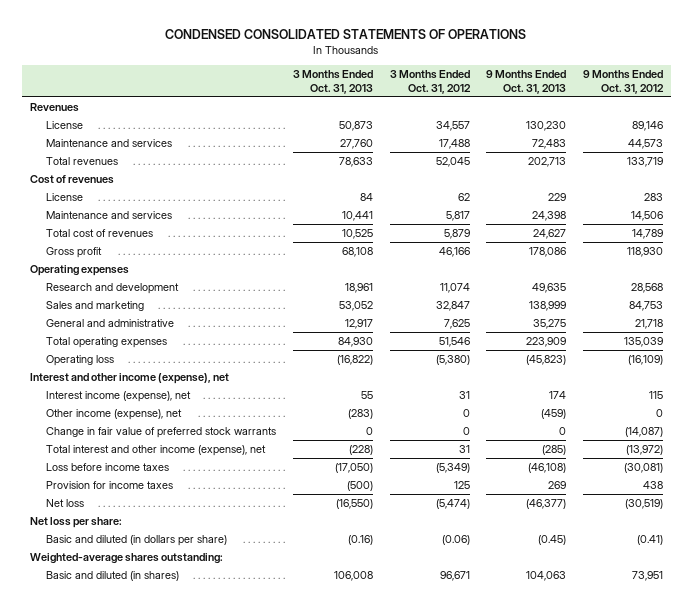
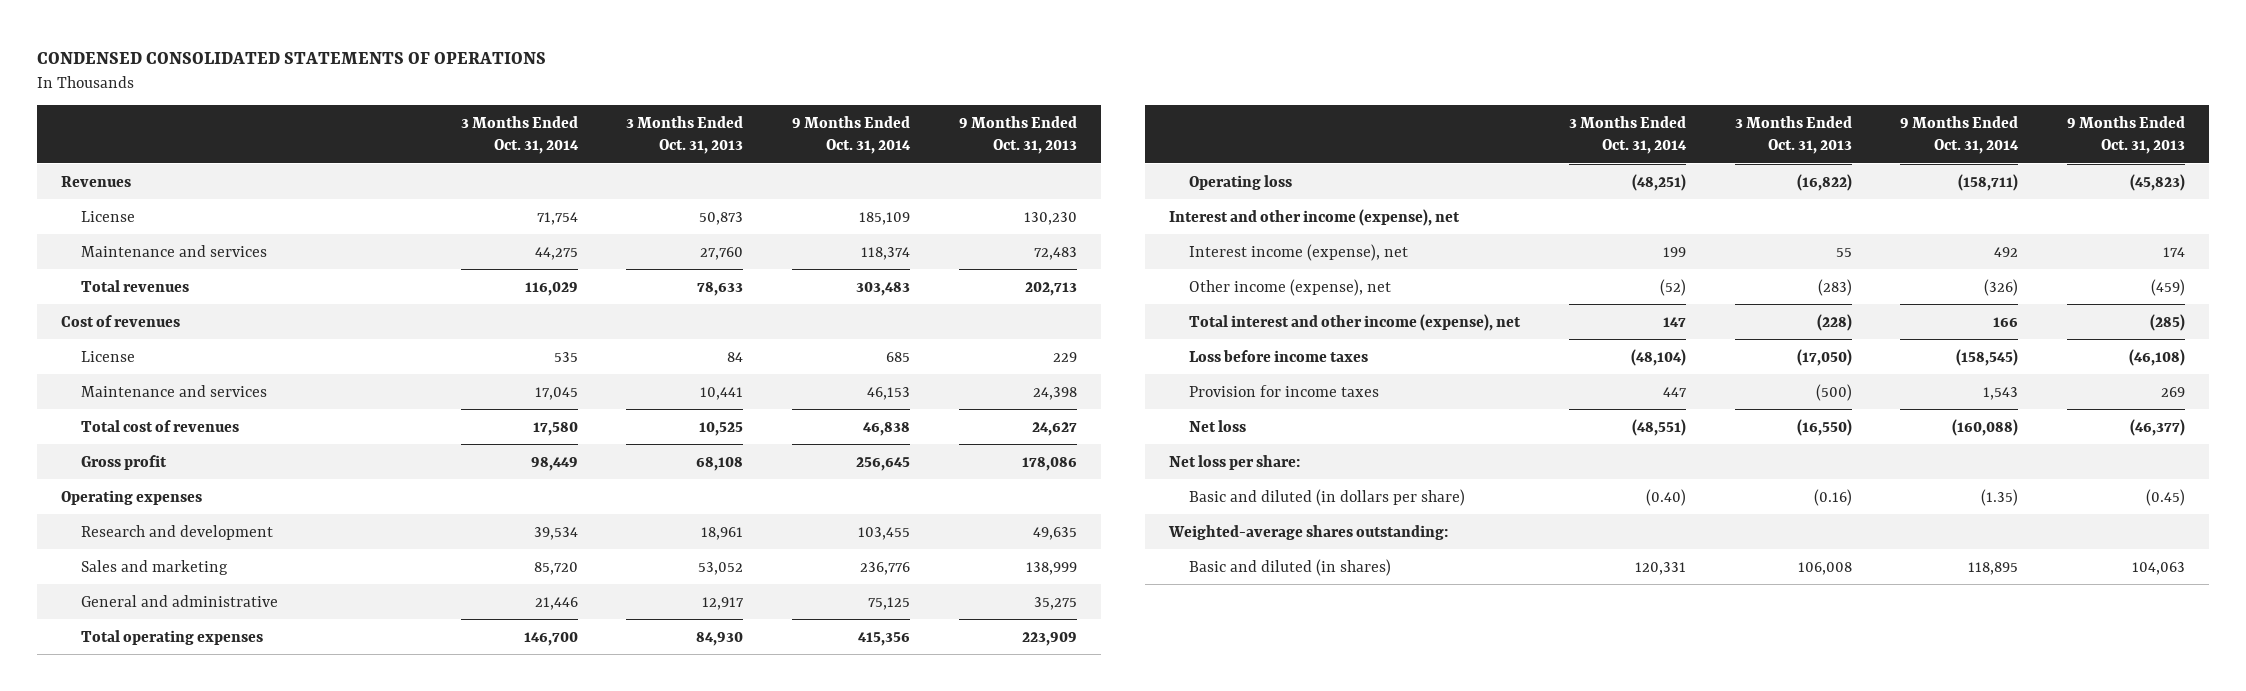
- | 3 Months Ended Oct. 31, 2013 | 3 Months Ended Oct. 31, 2012 | 9 Months Ended Oct. 31, 2013 | 9 Months Ended Oct. 31, 2012
+ | 3 Months Ended Oct. 31, 2014 | 3 Months Ended Oct. 31, 2013 | 9 Months Ended Oct. 31, 2014 | 9 Months Ended Oct. 31, 2013
- Change in fair value of preferred stock warrants | 0 | 0 | 0 | (14,087)

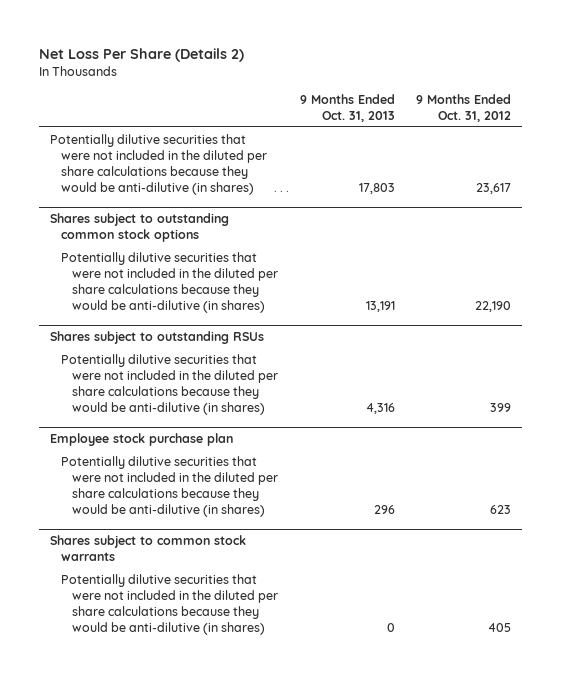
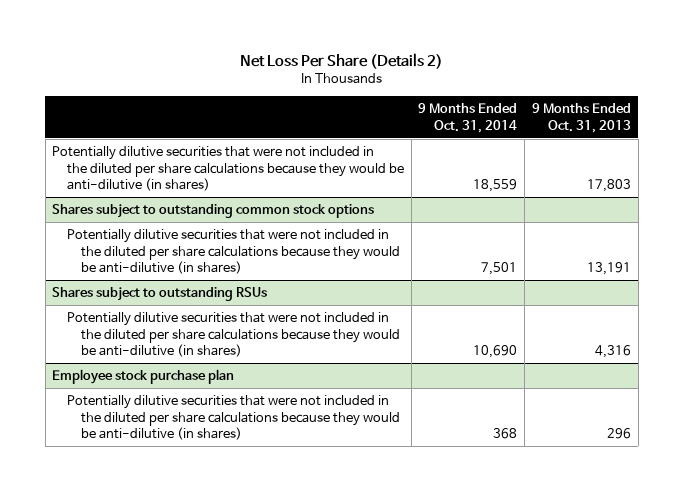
- | 9 Months Ended Oct. 31, 2013 | 9 Months Ended Oct. 31, 2012
+ | 9 Months Ended Oct. 31, 2014 | 9 Months Ended Oct. 31, 2013
- Shares subject to common stock warrants
- Potentially dilutive securities that were not included in the diluted per share calculations because they would be anti-dilutive (in shares) | 0 | 405

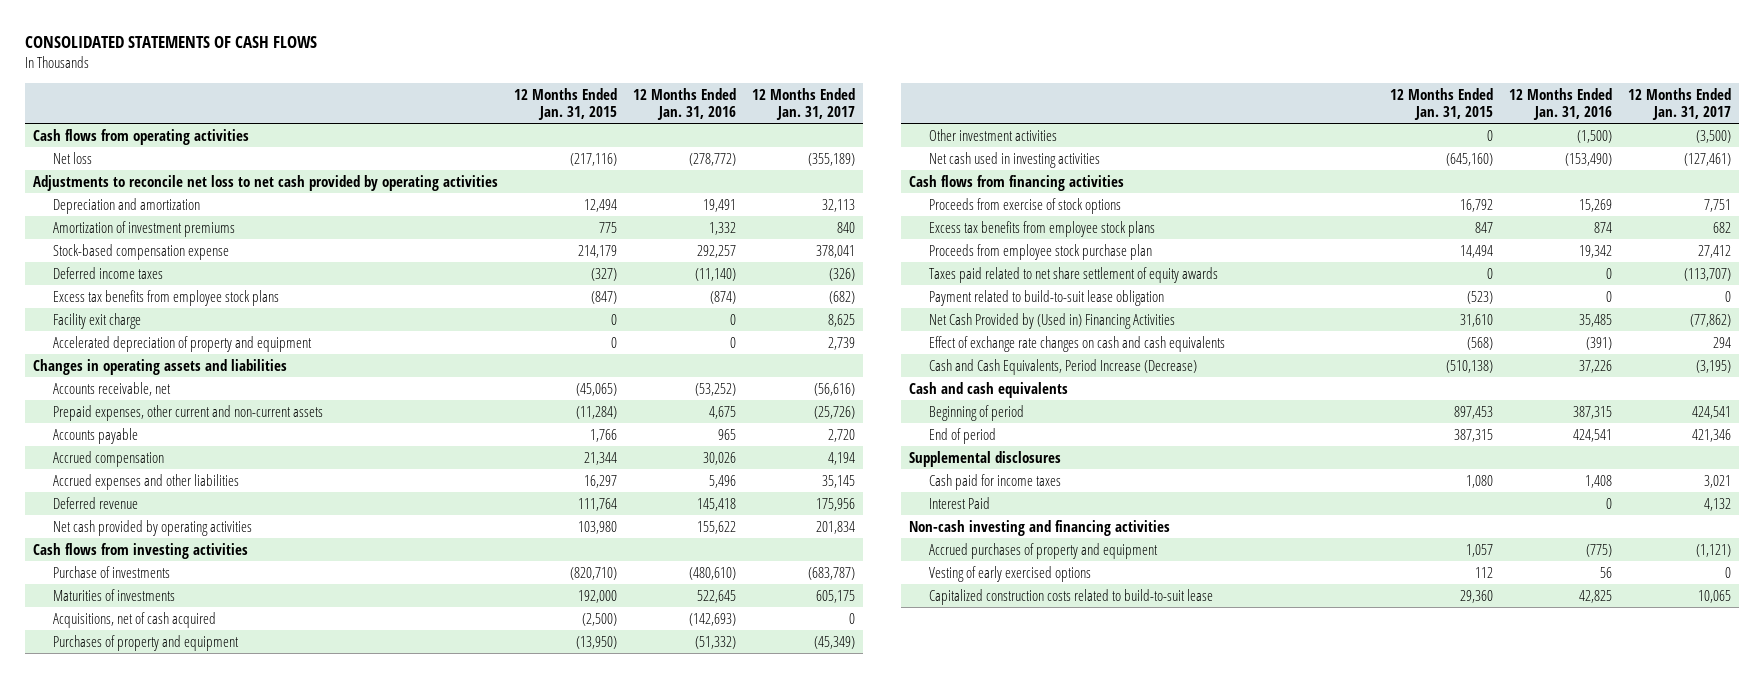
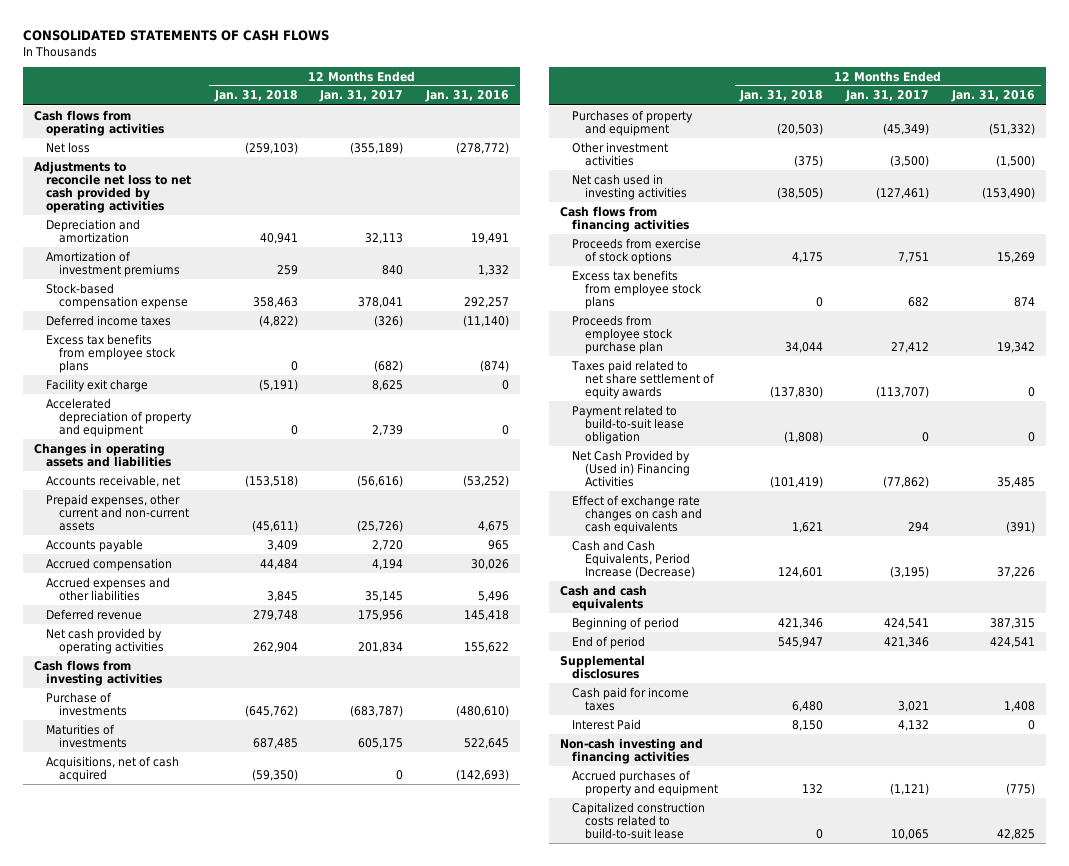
- | 12 Months Ended Jan. 31, 2015 | 12 Months Ended Jan. 31, 2016 | 12 Months Ended Jan. 31, 2017
+ | 12 Months Ended Jan. 31, 2018 | 12 Months Ended Jan. 31, 2017 | 12 Months Ended Jan. 31, 2016
- Vesting of early exercised options | 112 | 56 | 0

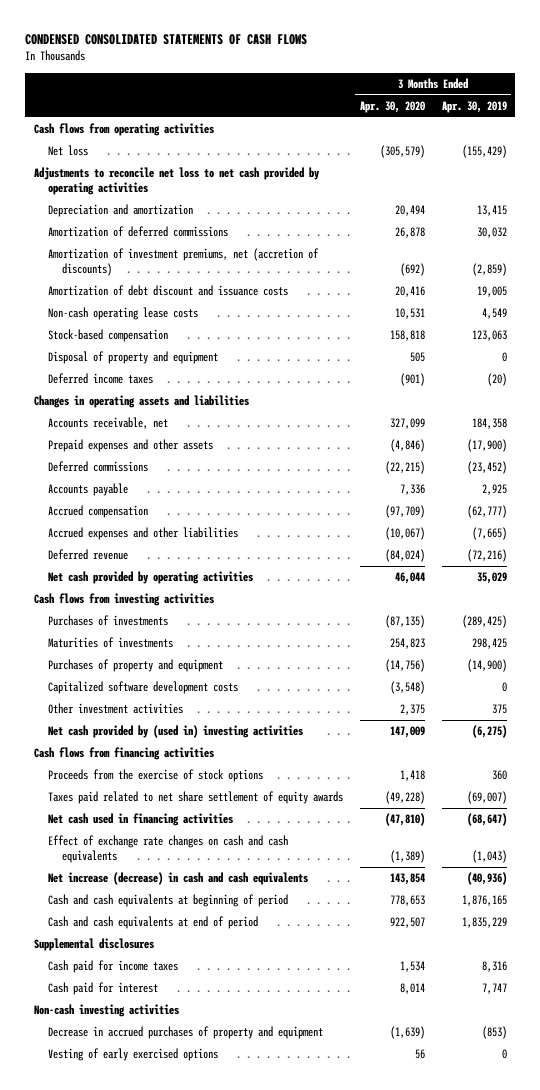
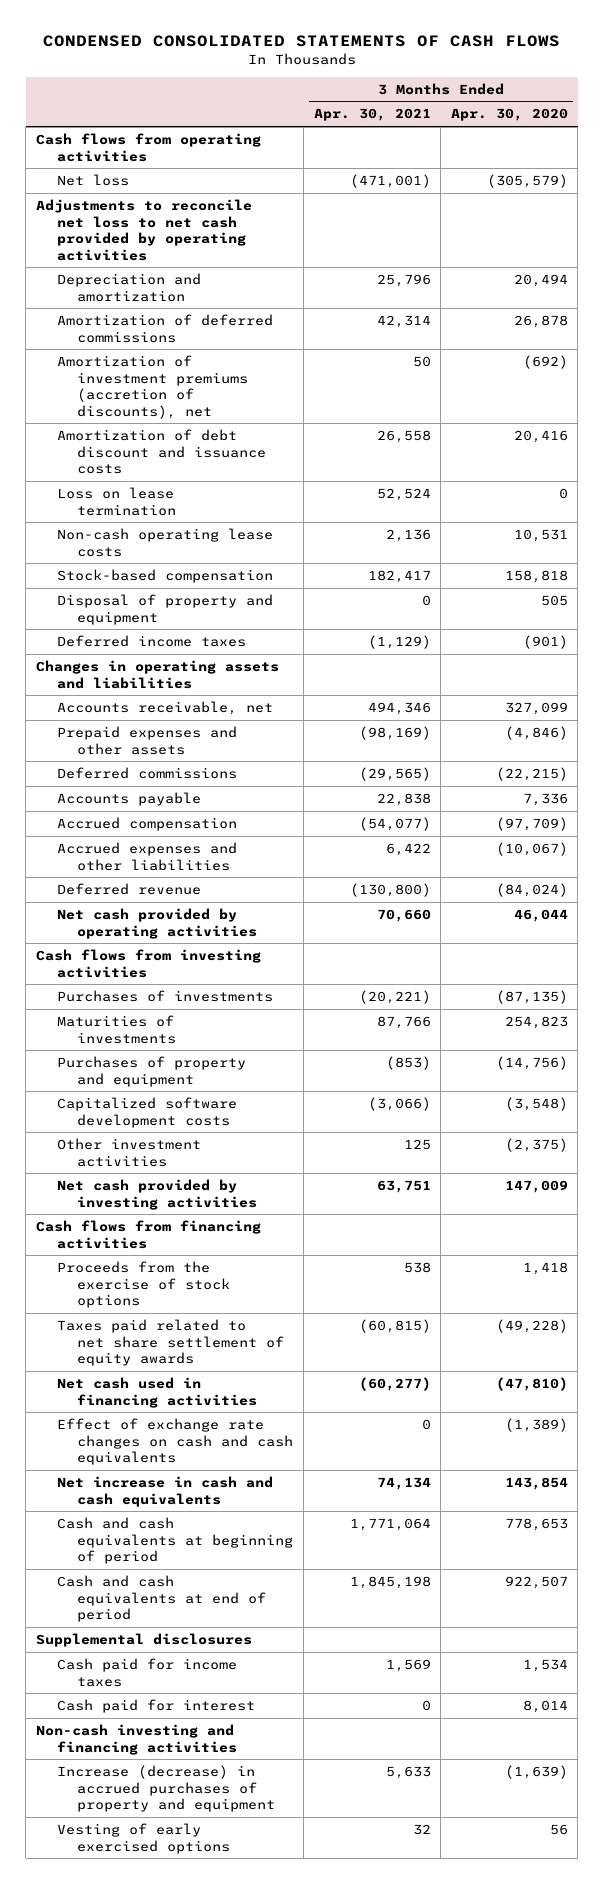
- | 3 Months Ended Apr. 30, 2020 | 3 Months Ended Apr. 30, 2019
+ | 3 Months Ended Apr. 30, 2021 | 3 Months Ended Apr. 30, 2020
- Amortization of investment premiums, net (accretion of discounts) | (692) | (2,859)
+ Amortization of investment premiums (accretion of discounts), net | 50 | (692)
+ Loss on lease termination | 52,524 | 0
- Other investment activities | 2,375 | 375
- Net cash provided by (used in) investing activities | 147,009 | (6,275)
+ Other investment activities | 125 | (2,375)
+ Net cash provided by investing activities | 63,751 | 147,009
- Net increase (decrease) in cash and cash equivalents | 143,854 | (40,936)
+ Net increase in cash and cash equivalents | 74,134 | 143,854
- Non-cash investing activities
- Decrease in accrued purchases of property and equipment | (1,639) | (853)
+ Non-cash investing and financing activities
+ Increase (decrease) in accrued purchases of property and equipment | 5,633 | (1,639)

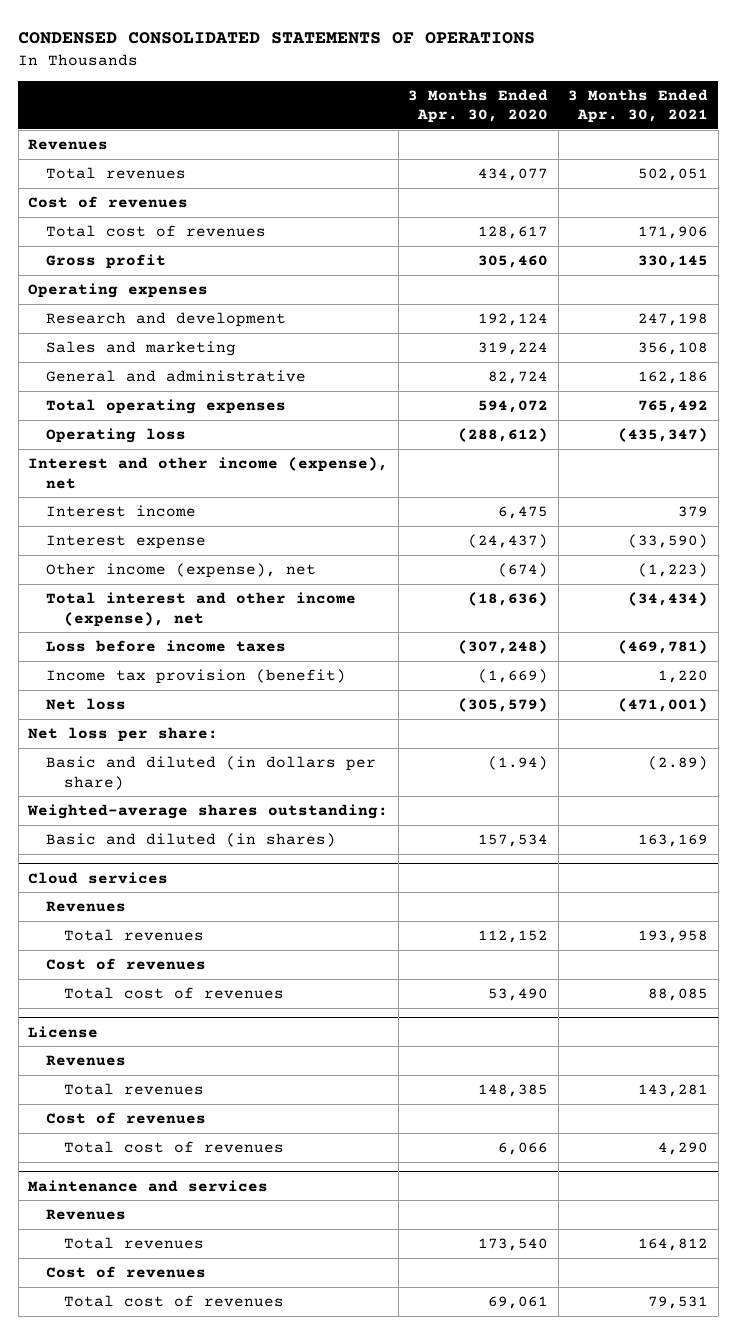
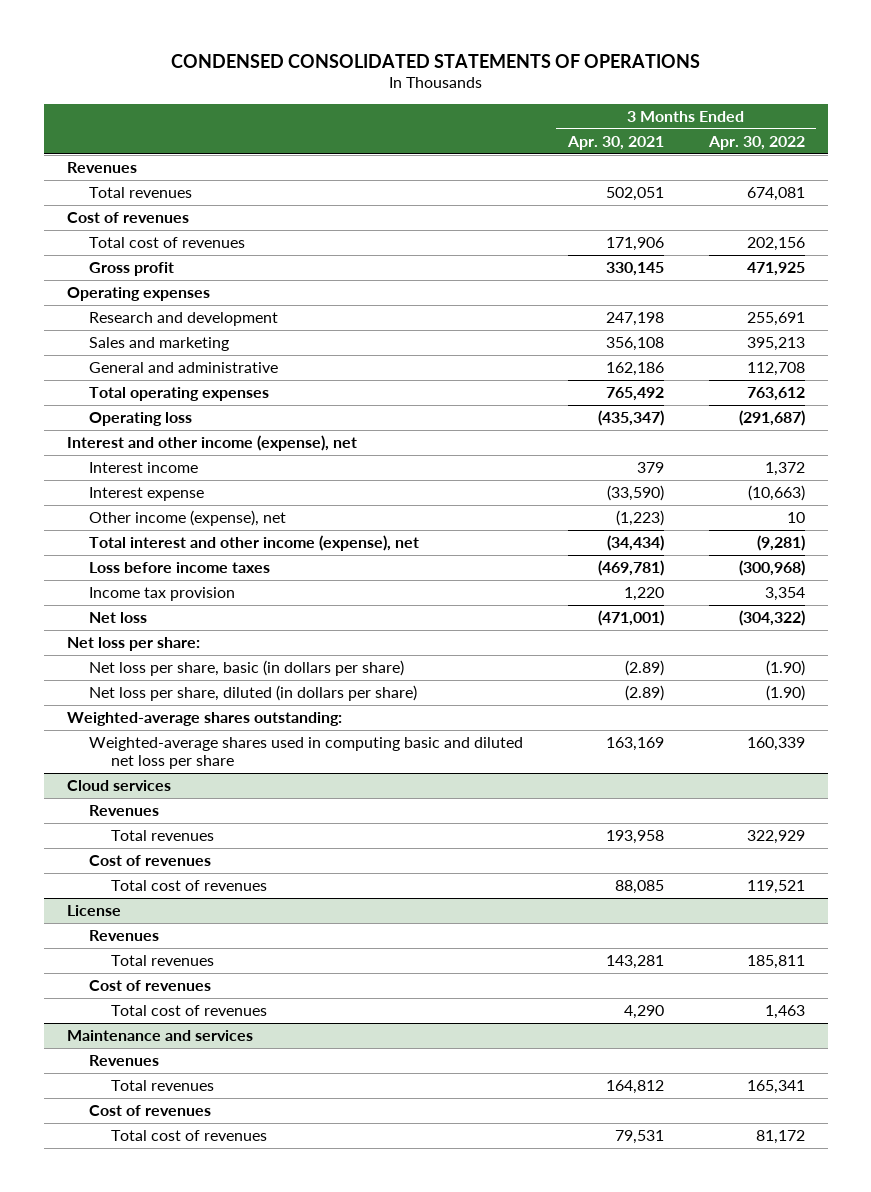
- | 3 Months Ended Apr. 30, 2020 | 3 Months Ended Apr. 30, 2021
+ | 3 Months Ended Apr. 30, 2021 | 3 Months Ended Apr. 30, 2022
- Income tax provision (benefit) | (1,669) | 1,220
+ Income tax provision | 1,220 | 3,354
- Basic and diluted (in dollars per share) | (1.94) | (2.89)
+ Net loss per share, basic (in dollars per share) | (2.89) | (1.90)
+ Net loss per share, diluted (in dollars per share) | (2.89) | (1.90)
- Basic and diluted (in shares) | 157,534 | 163,169
+ Weighted-average shares used in computing basic and diluted net loss per share | 163,169 | 160,339

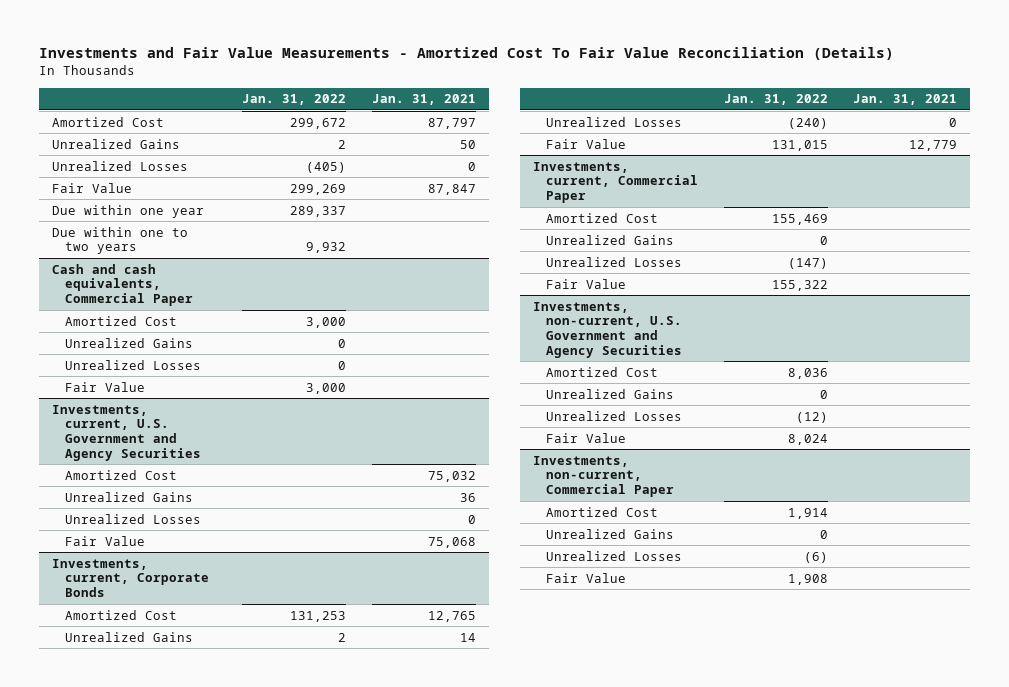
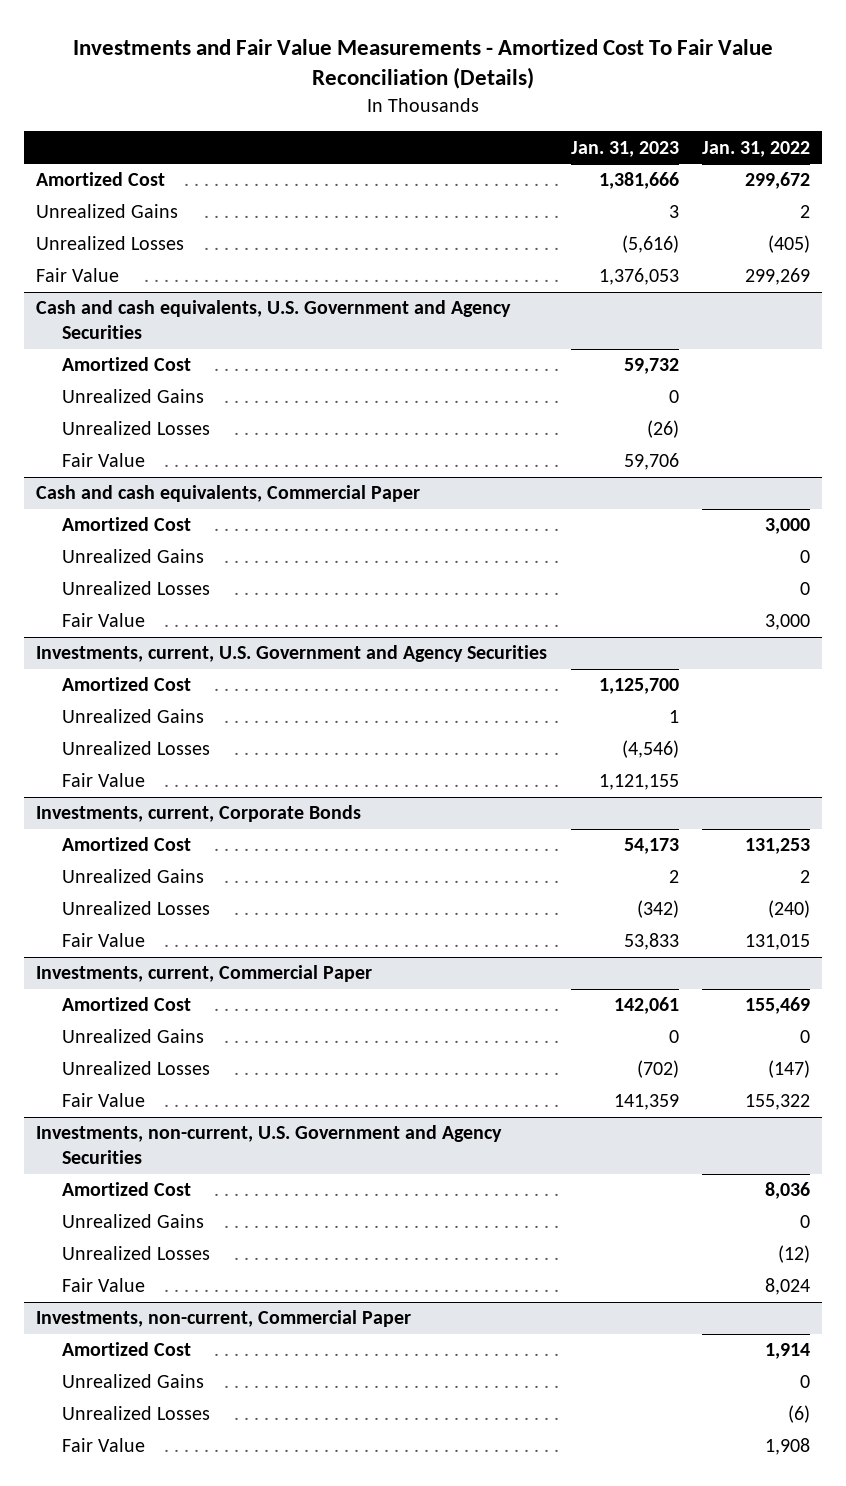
- | Jan. 31, 2022 | Jan. 31, 2021
+ | Jan. 31, 2023 | Jan. 31, 2022
- Due within one year | 289,337 |
- Due within one to two years | 9,932 |
+ Cash and cash equivalents, U.S. Government and Agency Securities
+ Amortized Cost | 59,732 |
+ Unrealized Gains | 0 |
+ Unrealized Losses | (26) |
+ Fair Value | 59,706 |

